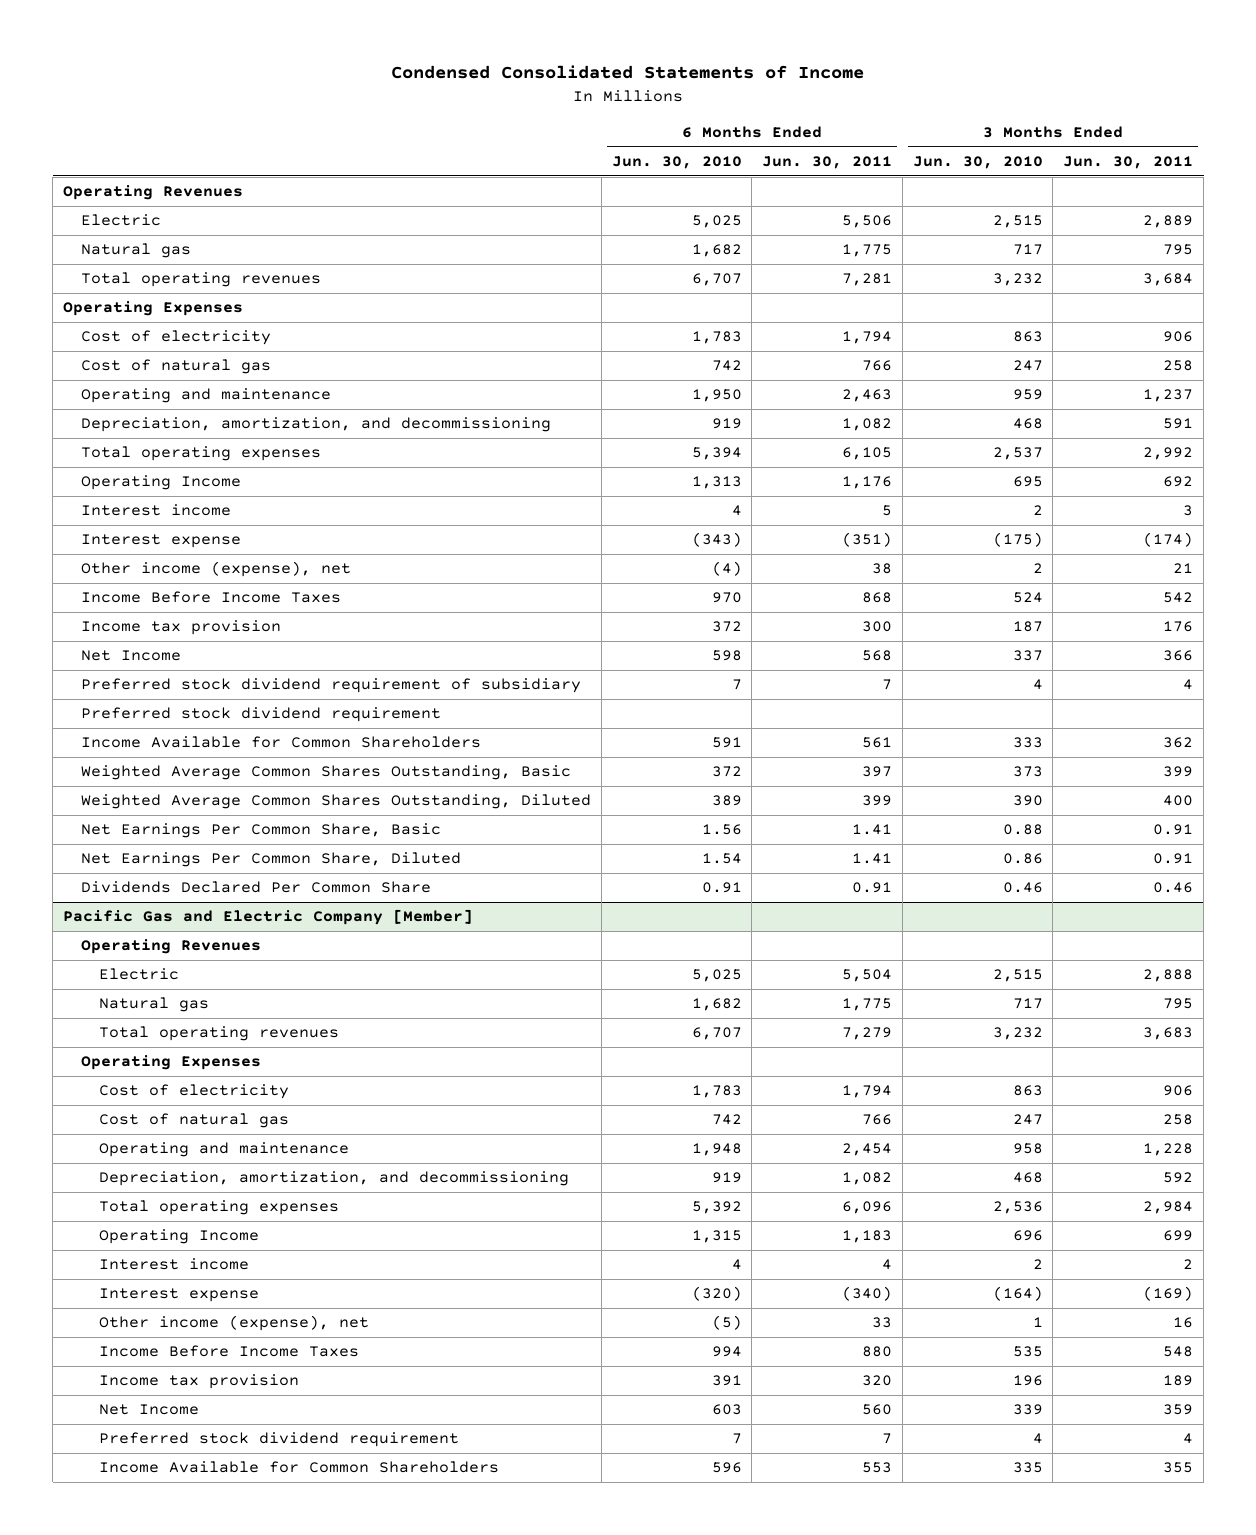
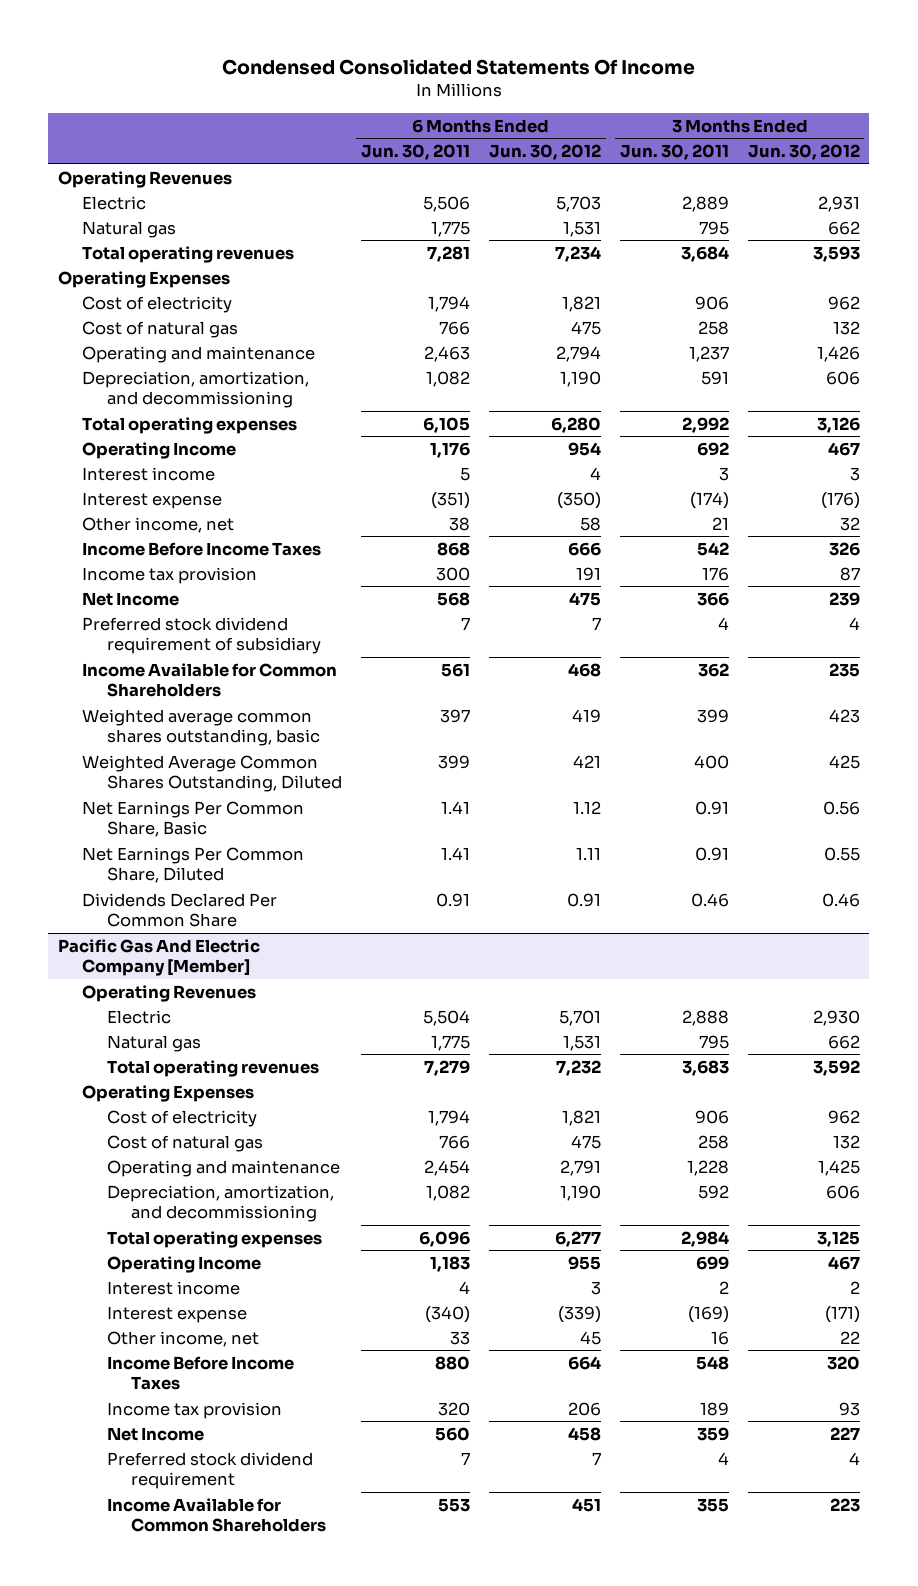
- Condensed Consolidated Statements of Income
+ Condensed Consolidated Statements Of Income
- | 6 Months Ended Jun. 30, 2010 | 6 Months Ended Jun. 30, 2011 | 3 Months Ended Jun. 30, 2010 | 3 Months Ended Jun. 30, 2011
+ | 6 Months Ended Jun. 30, 2011 | 6 Months Ended Jun. 30, 2012 | 3 Months Ended Jun. 30, 2011 | 3 Months Ended Jun. 30, 2012
- Other income (expense), net | (4) | 38 | 2 | 21
+ Other income, net | 38 | 58 | 21 | 32
- Preferred stock dividend requirement
- Weighted Average Common Shares Outstanding, Basic | 372 | 397 | 373 | 399
+ Weighted average common shares outstanding, basic | 397 | 419 | 399 | 423
- Pacific Gas and Electric Company [Member]
+ Pacific Gas And Electric Company [Member]
- Other income (expense), net | (5) | 33 | 1 | 16
+ Other income, net | 33 | 45 | 16 | 22

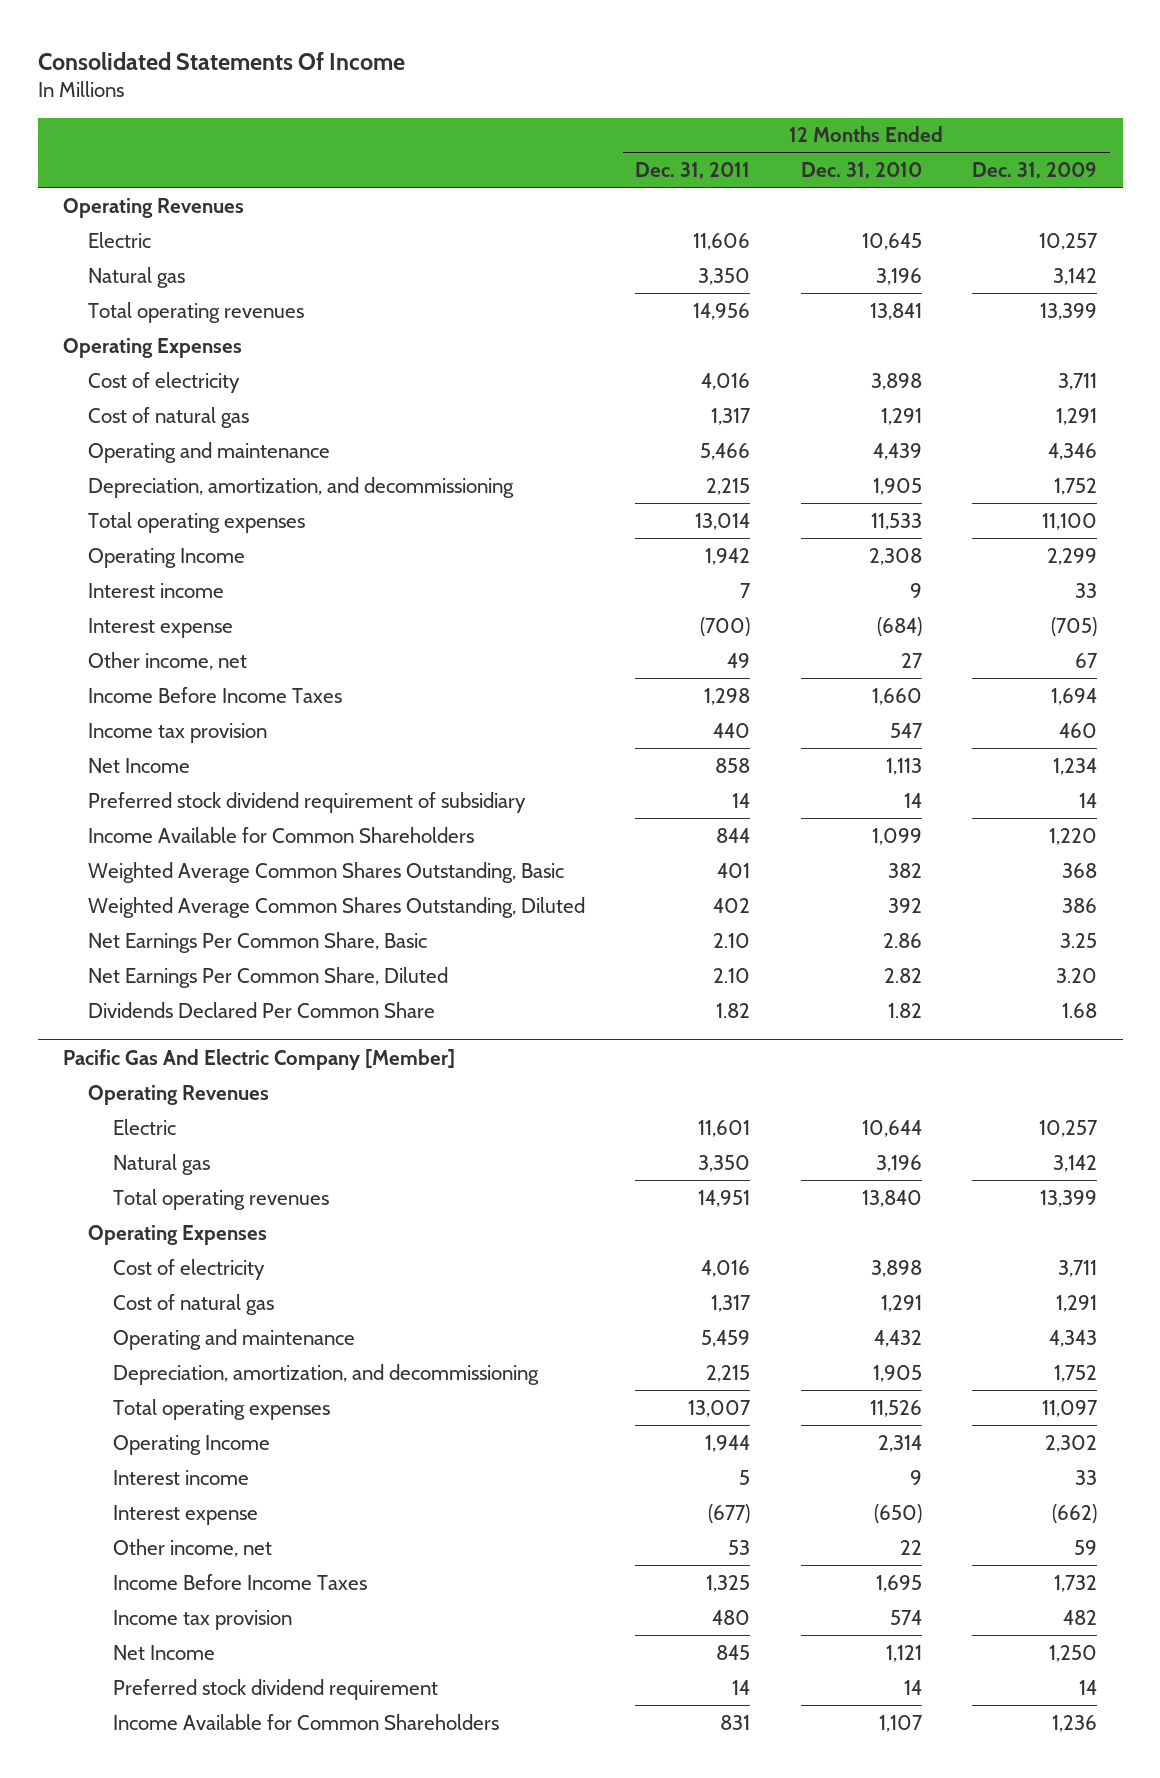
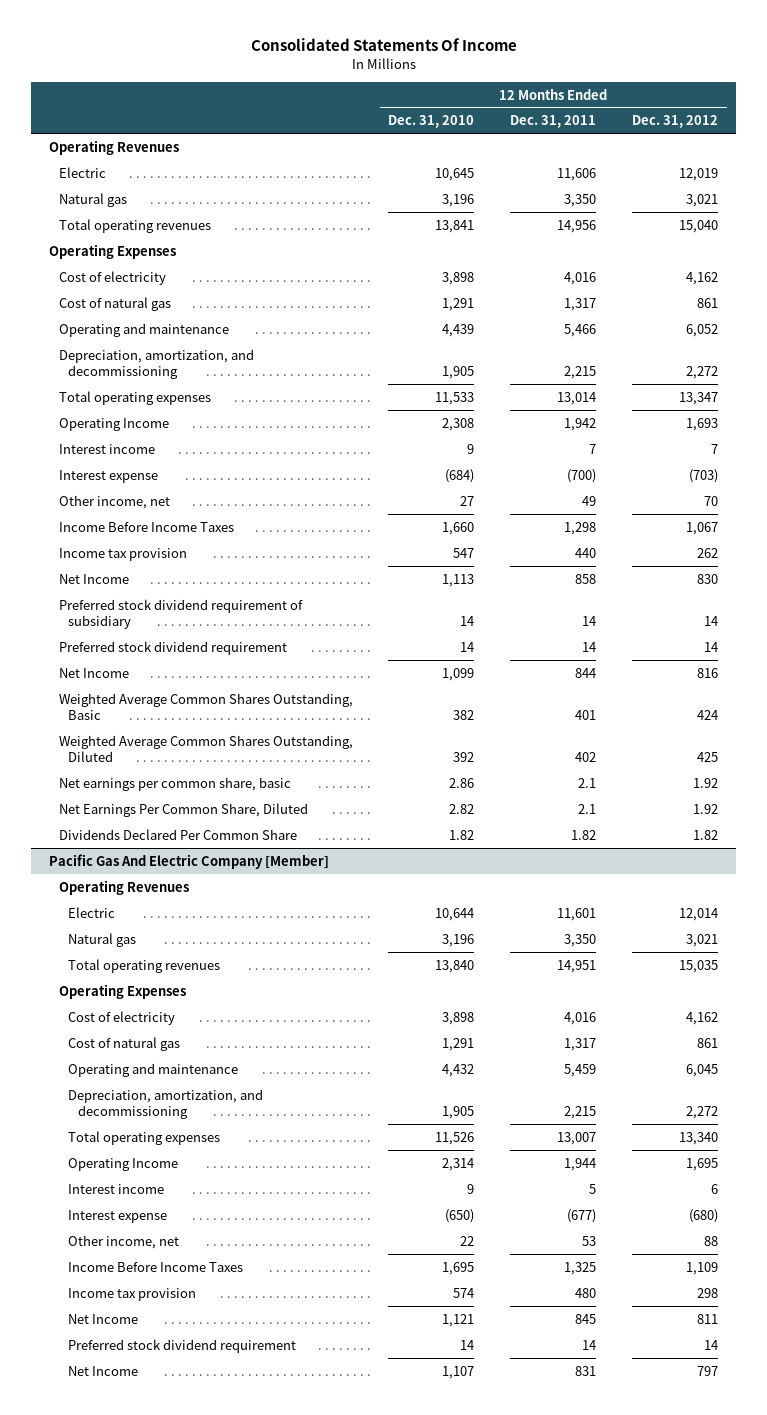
- | 12 Months Ended Dec. 31, 2011 | 12 Months Ended Dec. 31, 2010 | 12 Months Ended Dec. 31, 2009
+ | 12 Months Ended Dec. 31, 2010 | 12 Months Ended Dec. 31, 2011 | 12 Months Ended Dec. 31, 2012
- Income Available for Common Shareholders | 844 | 1,099 | 1,220
+ Preferred stock dividend requirement | 14 | 14 | 14
+ Net Income | 1,099 | 844 | 816
- Net Earnings Per Common Share, Basic | 2.10 | 2.86 | 3.25
- Net Earnings Per Common Share, Diluted | 2.10 | 2.82 | 3.20
+ Net earnings per common share, basic | 2.86 | 2.1 | 1.92
+ Net Earnings Per Common Share, Diluted | 2.82 | 2.1 | 1.92
@ Pacific Gas And Electric Company [Member]
- Income Available for Common Shareholders | 831 | 1,107 | 1,236
+ Net Income | 1,107 | 831 | 797

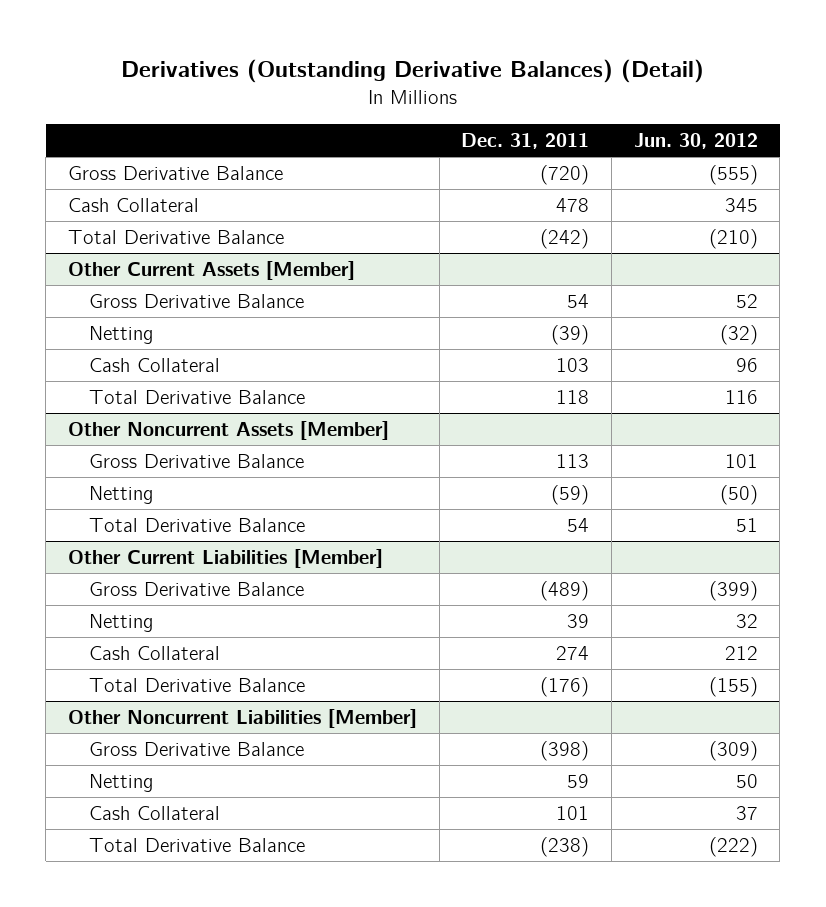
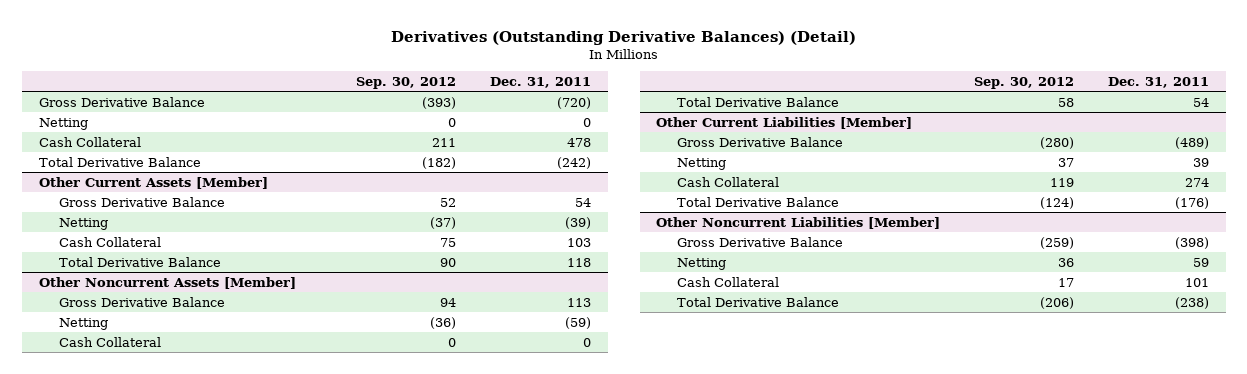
- | Dec. 31, 2011 | Jun. 30, 2012
+ | Sep. 30, 2012 | Dec. 31, 2011
+ Netting | 0 | 0
@ Other Noncurrent Assets [Member]
+ Cash Collateral | 0 | 0

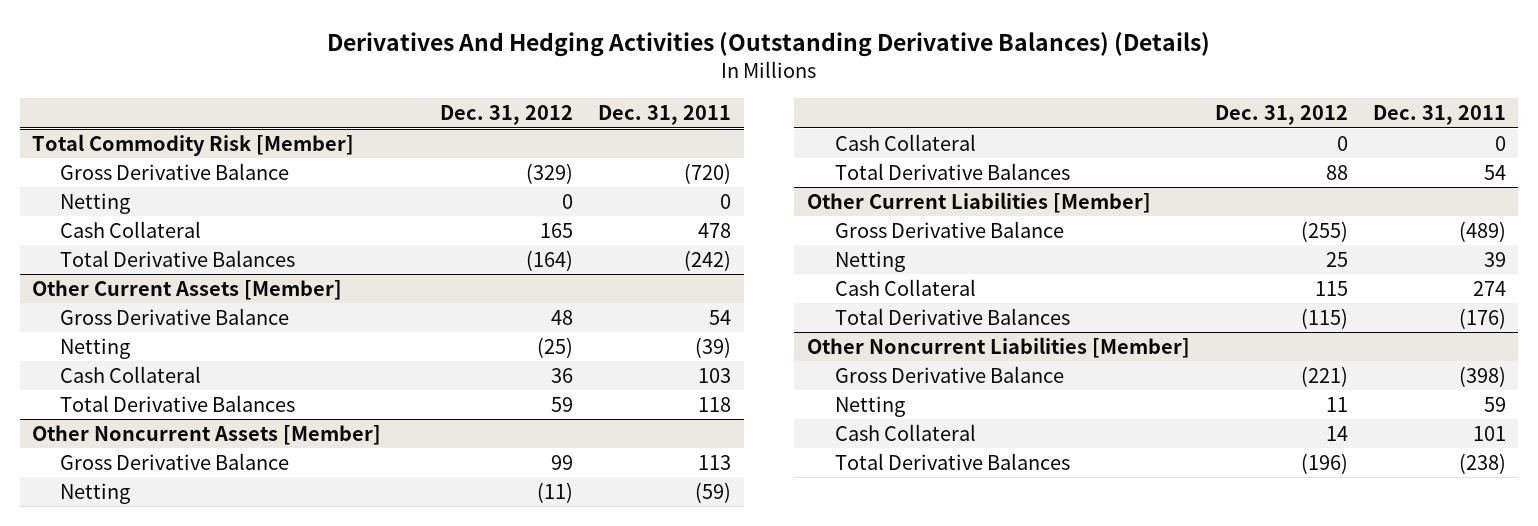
- Derivatives (Outstanding Derivative Balances) (Detail)
+ Derivatives And Hedging Activities (Outstanding Derivative Balances) (Details)
- | Sep. 30, 2012 | Dec. 31, 2011
+ | Dec. 31, 2012 | Dec. 31, 2011
+ Total Commodity Risk [Member]
- Total Derivative Balance | (182) | (242)
+ Total Derivative Balances | (164) | (242)
@ Other Current Assets [Member]
- Total Derivative Balance | 90 | 118
+ Total Derivative Balances | 59 | 118
@ Other Noncurrent Assets [Member]
- Total Derivative Balance | 58 | 54
+ Total Derivative Balances | 88 | 54
@ Other Current Liabilities [Member]
- Total Derivative Balance | (124) | (176)
+ Total Derivative Balances | (115) | (176)
@ Other Noncurrent Liabilities [Member]
- Total Derivative Balance | (206) | (238)
+ Total Derivative Balances | (196) | (238)

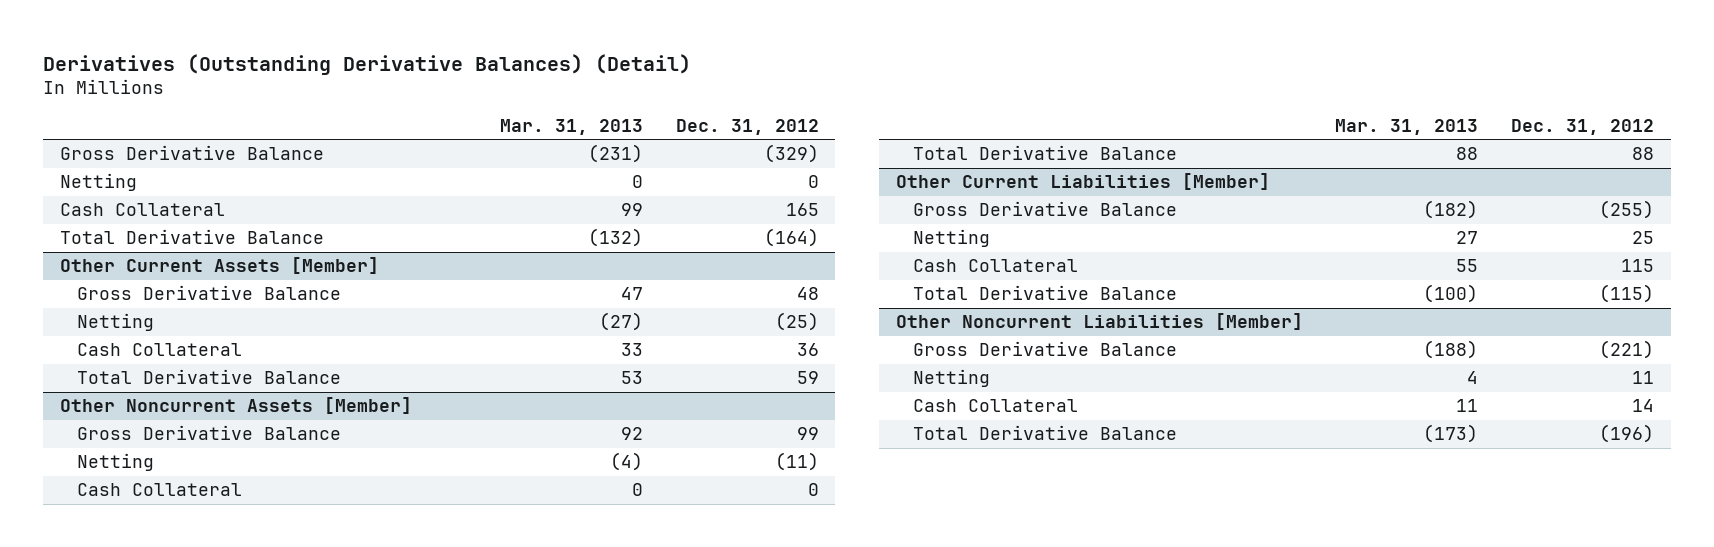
- Derivatives And Hedging Activities (Outstanding Derivative Balances) (Details)
+ Derivatives (Outstanding Derivative Balances) (Detail)
- | Dec. 31, 2012 | Dec. 31, 2011
+ | Mar. 31, 2013 | Dec. 31, 2012
- Total Commodity Risk [Member]
- Total Derivative Balances | (164) | (242)
+ Total Derivative Balance | (132) | (164)
@ Other Current Assets [Member]
- Total Derivative Balances | 59 | 118
+ Total Derivative Balance | 53 | 59
@ Other Noncurrent Assets [Member]
- Total Derivative Balances | 88 | 54
+ Total Derivative Balance | 88 | 88
@ Other Current Liabilities [Member]
- Total Derivative Balances | (115) | (176)
+ Total Derivative Balance | (100) | (115)
@ Other Noncurrent Liabilities [Member]
- Total Derivative Balances | (196) | (238)
+ Total Derivative Balance | (173) | (196)

